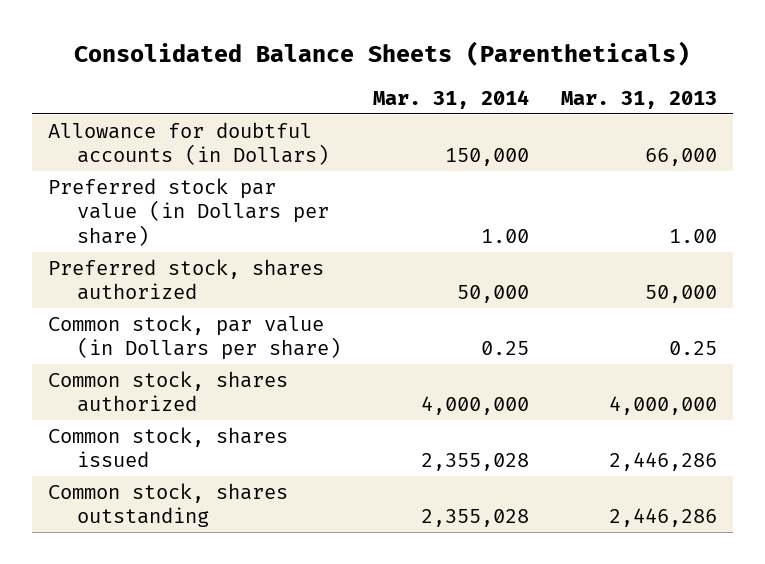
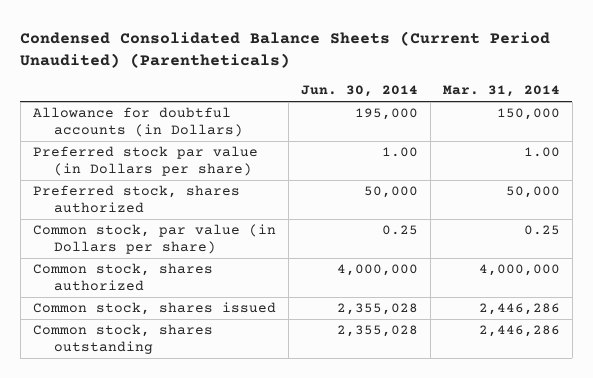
- Consolidated Balance Sheets (Parentheticals)
+ Condensed Consolidated Balance Sheets (Current Period Unaudited) (Parentheticals)
- | Mar. 31, 2014 | Mar. 31, 2013
+ | Jun. 30, 2014 | Mar. 31, 2014
- Common stock, shares issued | 2,355,028 | 2,446,286
- Common stock, shares outstanding | 2,355,028 | 2,446,286
+ Common stock, shares issued | 2,355,028 | 2,446,286
+ Common stock, shares outstanding | 2,355,028 | 2,446,286

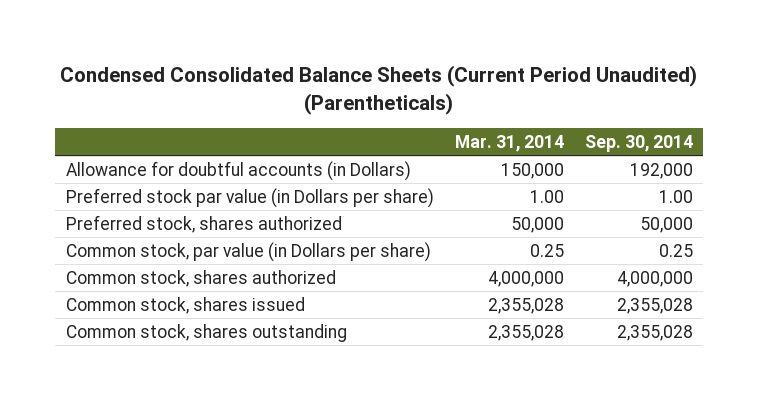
- | Jun. 30, 2014 | Mar. 31, 2014
+ | Mar. 31, 2014 | Sep. 30, 2014
- Common stock, shares issued | 2,355,028 | 2,446,286
- Common stock, shares outstanding | 2,355,028 | 2,446,286
+ Common stock, shares issued | 2,355,028 | 2,355,028
+ Common stock, shares outstanding | 2,355,028 | 2,355,028

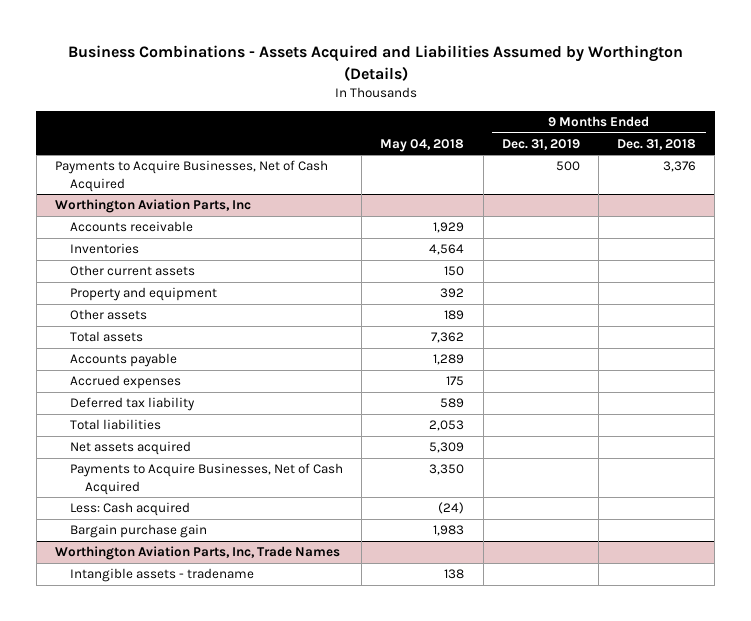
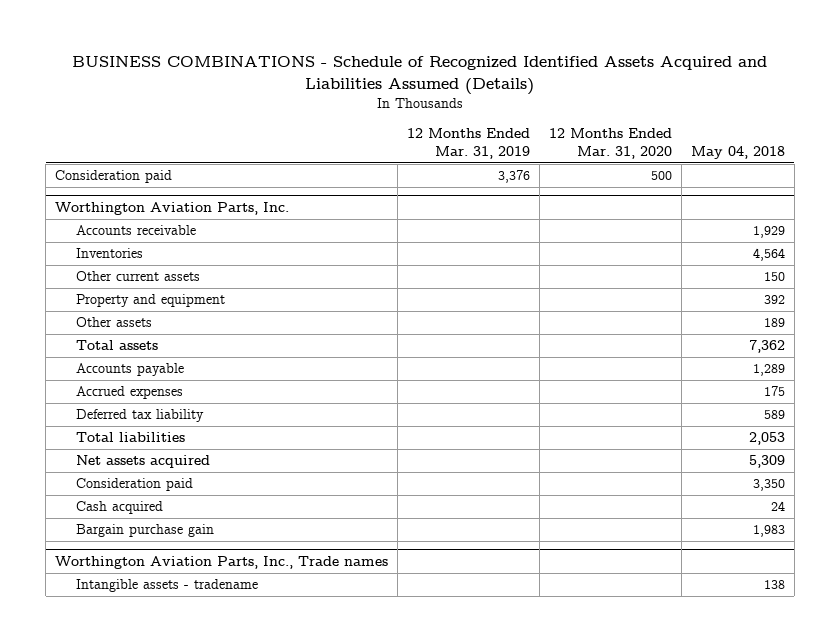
- Business Combinations - Assets Acquired and Liabilities Assumed by Worthington (Details)
+ BUSINESS COMBINATIONS - Schedule of Recognized Identified Assets Acquired and Liabilities Assumed (Details)
- | May 04, 2018 | 9 Months Ended Dec. 31, 2019 | 9 Months Ended Dec. 31, 2018
+ | 12 Months Ended Mar. 31, 2019 | 12 Months Ended Mar. 31, 2020 | May 04, 2018
- Payments to Acquire Businesses, Net of Cash Acquired | | 500 | 3,376
- Worthington Aviation Parts, Inc
+ Consideration paid | 3,376 | 500 |
+ Worthington Aviation Parts, Inc.
- Payments to Acquire Businesses, Net of Cash Acquired | 3,350 | |
- Less: Cash acquired | (24) | |
+ Consideration paid | | | 3,350
+ Cash acquired | | | 24
- Worthington Aviation Parts, Inc, Trade Names
+ Worthington Aviation Parts, Inc., Trade names

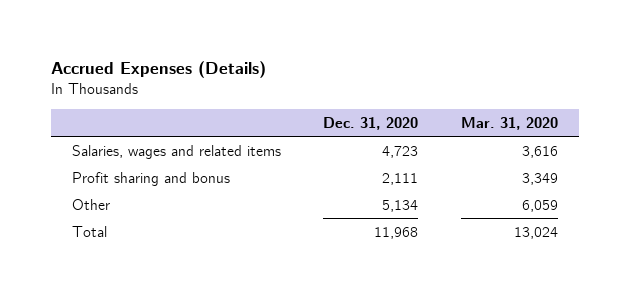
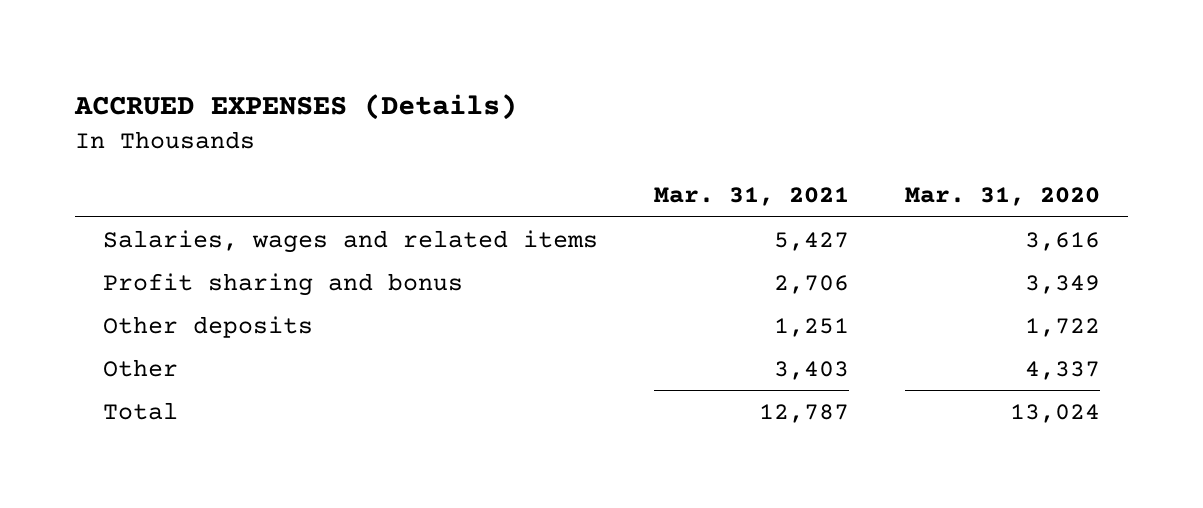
- Accrued Expenses (Details)
+ ACCRUED EXPENSES (Details)
- | Dec. 31, 2020 | Mar. 31, 2020
+ | Mar. 31, 2021 | Mar. 31, 2020
- Other | 5,134 | 6,059
+ Other deposits | 1,251 | 1,722
+ Other | 3,403 | 4,337

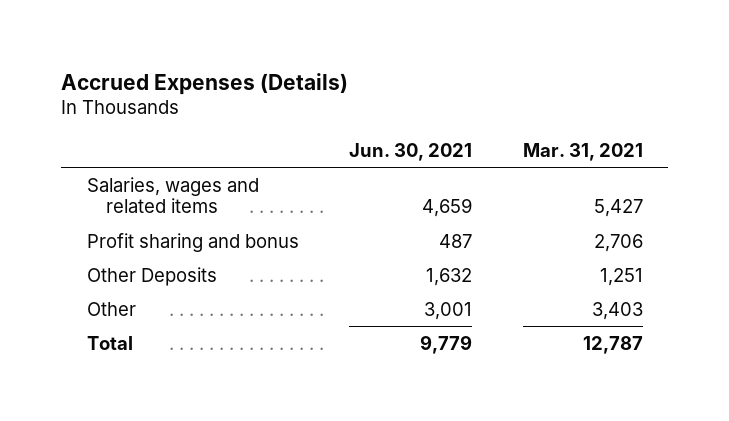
- ACCRUED EXPENSES (Details)
+ Accrued Expenses (Details)
- | Mar. 31, 2021 | Mar. 31, 2020
+ | Jun. 30, 2021 | Mar. 31, 2021
- Other deposits | 1,251 | 1,722
+ Other Deposits | 1,632 | 1,251

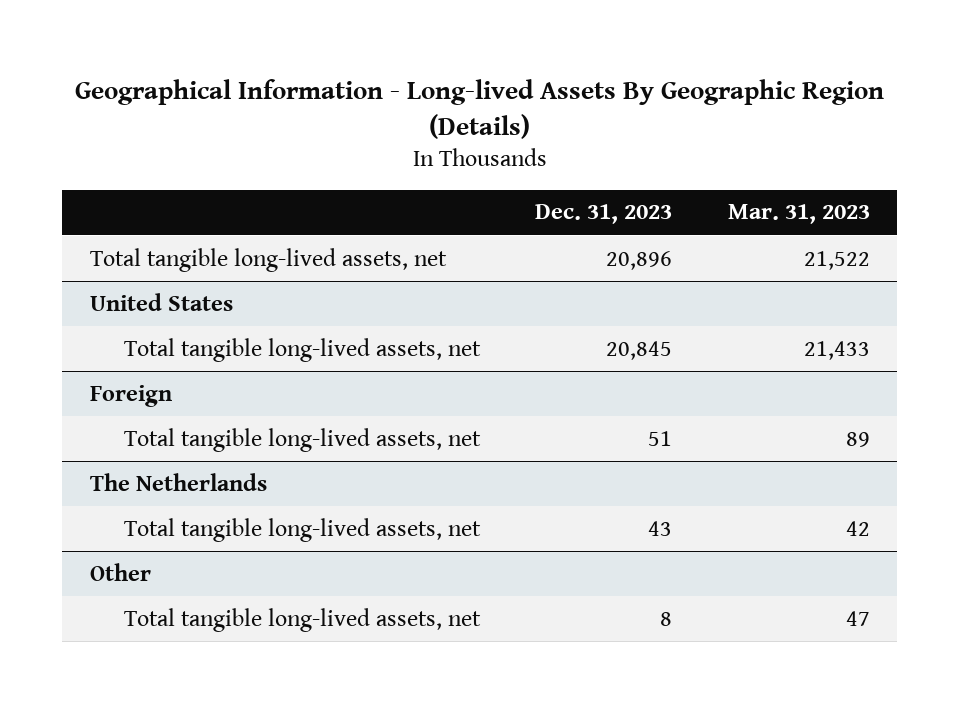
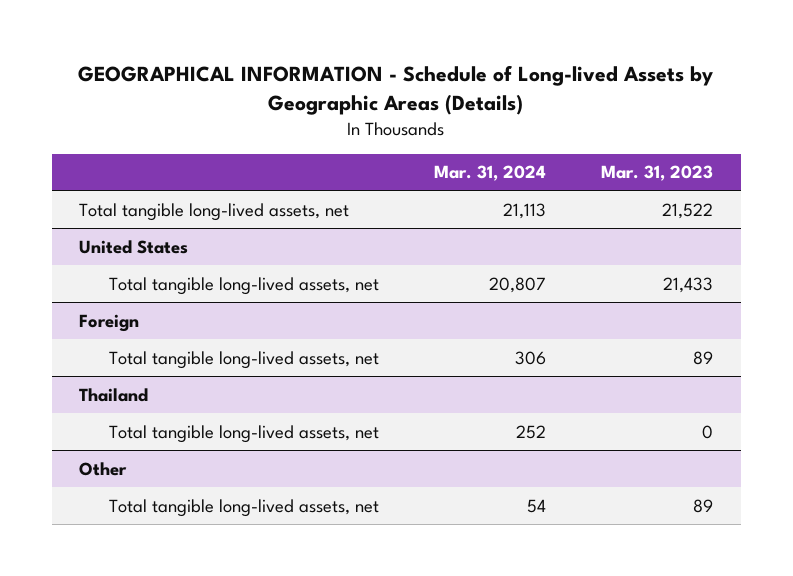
- Geographical Information - Long-lived Assets By Geographic Region (Details)
+ GEOGRAPHICAL INFORMATION - Schedule of Long-lived Assets by Geographic Areas (Details)
- | Dec. 31, 2023 | Mar. 31, 2023
+ | Mar. 31, 2024 | Mar. 31, 2023
- The Netherlands
- Total tangible long-lived assets, net | 43 | 42
+ Thailand
+ Total tangible long-lived assets, net | 252 | 0
@ Other
- Total tangible long-lived assets, net | 8 | 47
+ Total tangible long-lived assets, net | 54 | 89

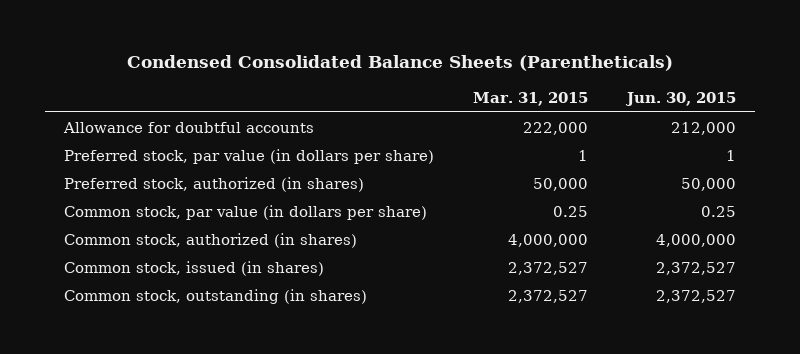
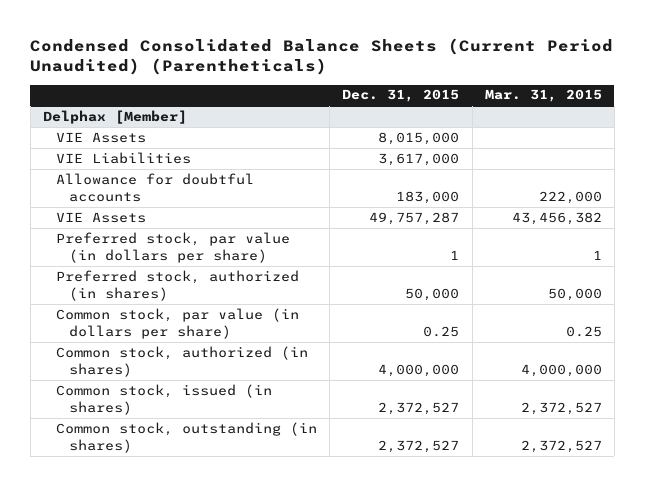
- Condensed Consolidated Balance Sheets (Parentheticals)
+ Condensed Consolidated Balance Sheets (Current Period Unaudited) (Parentheticals)
- | Mar. 31, 2015 | Jun. 30, 2015
+ | Dec. 31, 2015 | Mar. 31, 2015
+ Delphax [Member]
+ VIE Assets | 8,015,000 |
+ VIE Liabilities | 3,617,000 |
+ VIE Assets | 49,757,287 | 43,456,382

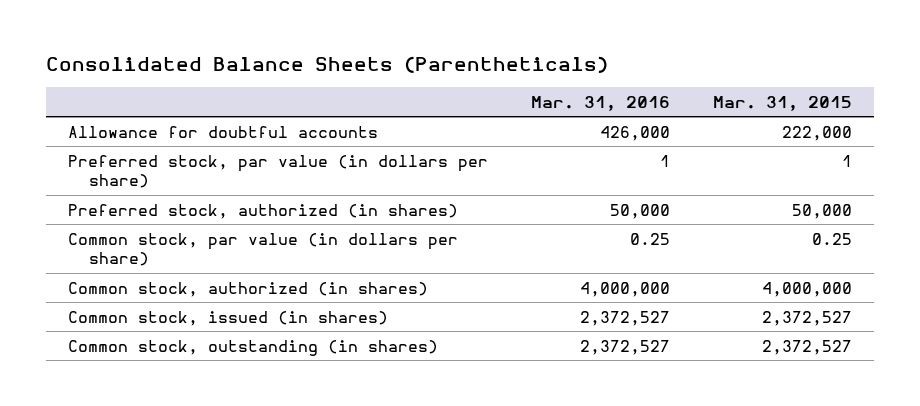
- Condensed Consolidated Balance Sheets (Current Period Unaudited) (Parentheticals)
+ Consolidated Balance Sheets (Parentheticals)
- | Dec. 31, 2015 | Mar. 31, 2015
+ | Mar. 31, 2016 | Mar. 31, 2015
- Delphax [Member]
- VIE Assets | 8,015,000 |
- VIE Liabilities | 3,617,000 |
- VIE Assets | 49,757,287 | 43,456,382

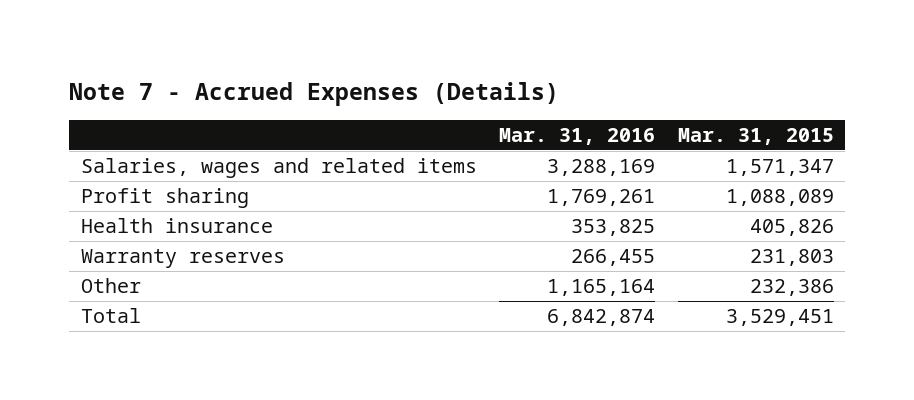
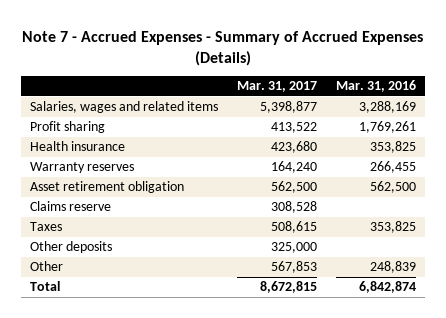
- Note 7 - Accrued Expenses (Details)
+ Note 7 - Accrued Expenses - Summary of Accrued Expenses (Details)
- | Mar. 31, 2016 | Mar. 31, 2015
+ | Mar. 31, 2017 | Mar. 31, 2016
- Other | 1,165,164 | 232,386
+ Asset retirement obligation | 562,500 | 562,500
+ Claims reserve | 308,528 |
+ Taxes | 508,615 | 353,825
+ Other deposits | 325,000 |
+ Other | 567,853 | 248,839

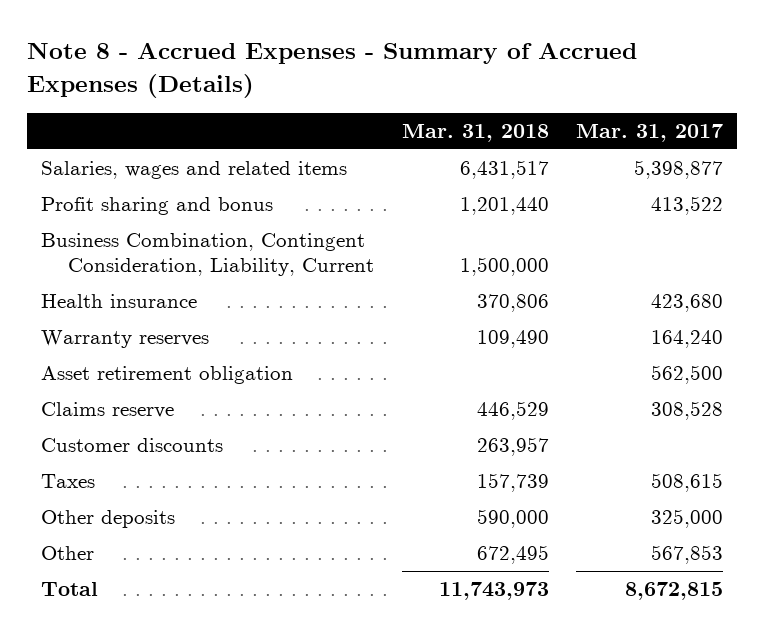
- Note 7 - Accrued Expenses - Summary of Accrued Expenses (Details)
+ Note 8 - Accrued Expenses - Summary of Accrued Expenses (Details)
- | Mar. 31, 2017 | Mar. 31, 2016
+ | Mar. 31, 2018 | Mar. 31, 2017
- Profit sharing | 413,522 | 1,769,261
+ Profit sharing and bonus | 1,201,440 | 413,522
+ Business Combination, Contingent Consideration, Liability, Current | 1,500,000 |
+ Customer discounts | 263,957 |

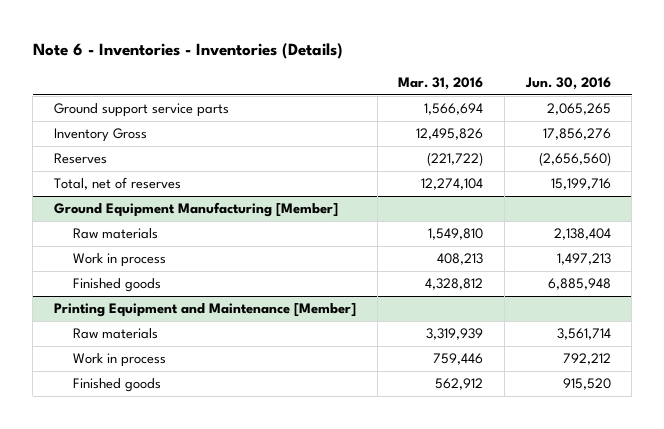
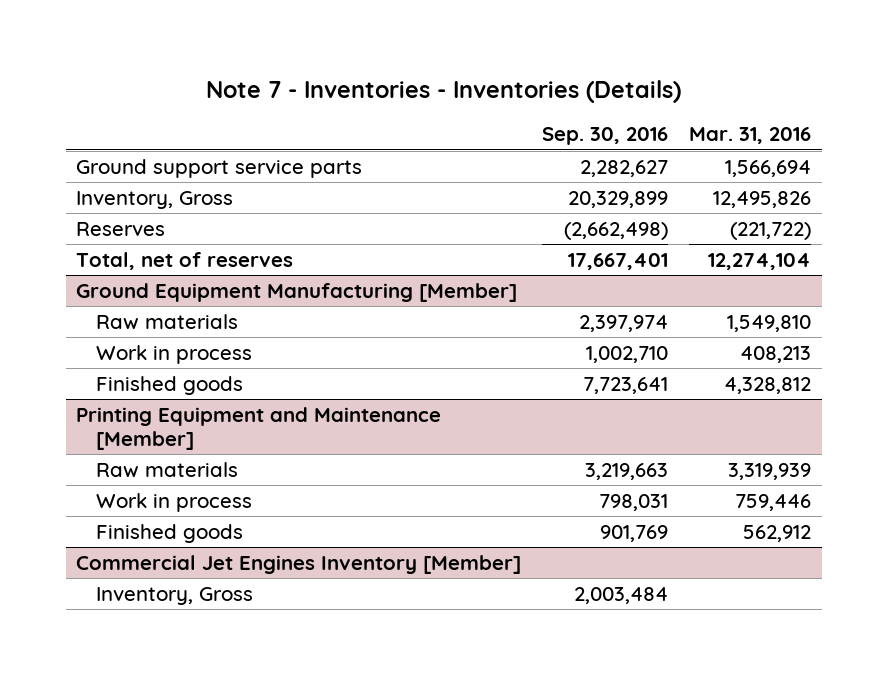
- Note 6 - Inventories - Inventories (Details)
+ Note 7 - Inventories - Inventories (Details)
- | Mar. 31, 2016 | Jun. 30, 2016
+ | Sep. 30, 2016 | Mar. 31, 2016
- Inventory Gross | 12,495,826 | 17,856,276
+ Inventory, Gross | 20,329,899 | 12,495,826
+ Commercial Jet Engines Inventory [Member]
+ Inventory, Gross | 2,003,484 |

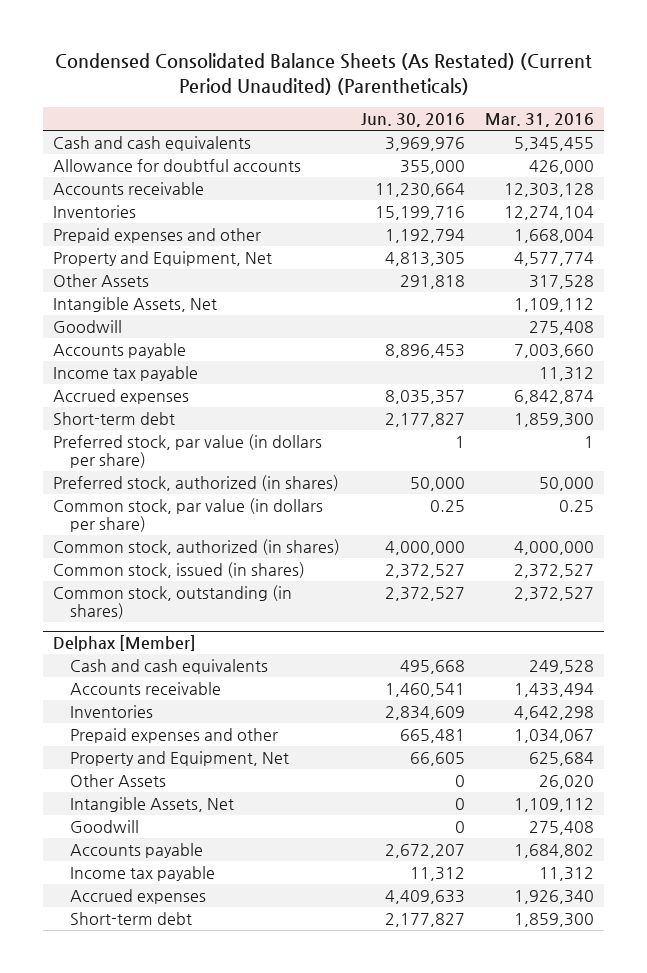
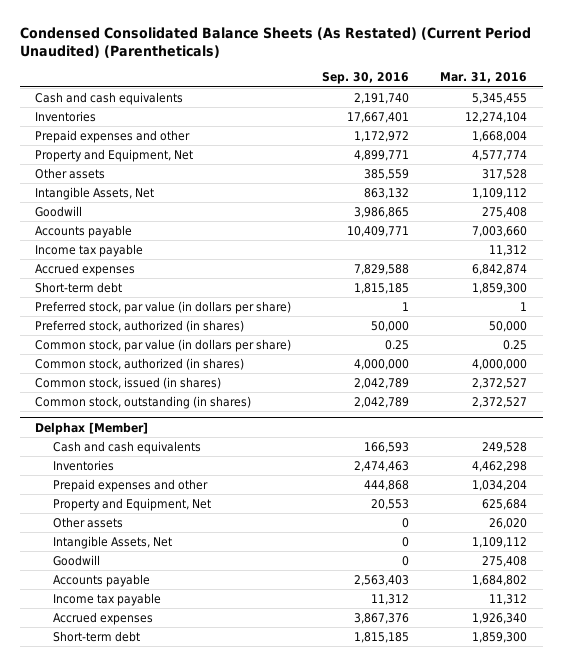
- | Jun. 30, 2016 | Mar. 31, 2016
+ | Sep. 30, 2016 | Mar. 31, 2016
- Allowance for doubtful accounts | 355,000 | 426,000
- Accounts receivable | 11,230,664 | 12,303,128
- Other Assets | 291,818 | 317,528
+ Other assets | 385,559 | 317,528
@ Delphax [Member]
- Accounts receivable | 1,460,541 | 1,433,494
- Inventories | 2,834,609 | 4,642,298
- Prepaid expenses and other | 665,481 | 1,034,067
+ Inventories | 2,474,463 | 4,462,298
+ Prepaid expenses and other | 444,868 | 1,034,204
- Other Assets | 0 | 26,020
+ Other assets | 0 | 26,020

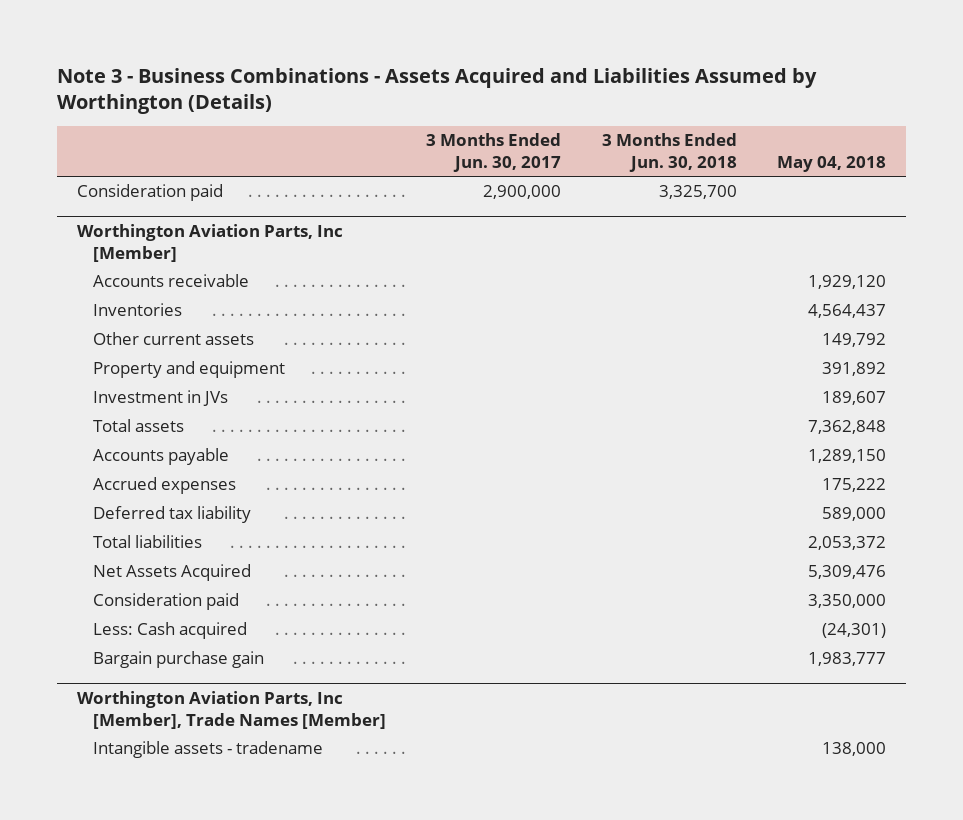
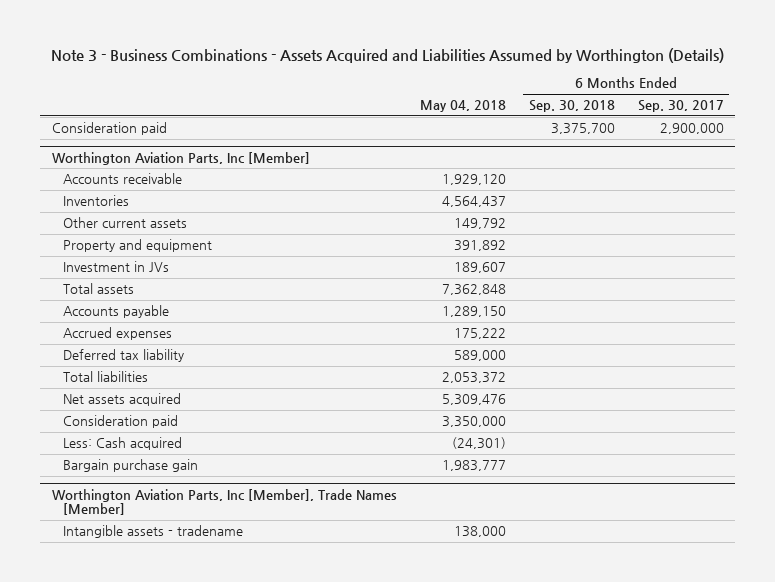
- | 3 Months Ended Jun. 30, 2017 | 3 Months Ended Jun. 30, 2018 | May 04, 2018
+ | May 04, 2018 | 6 Months Ended Sep. 30, 2018 | 6 Months Ended Sep. 30, 2017
@ Worthington Aviation Parts, Inc [Member]
- Net Assets Acquired | | | 5,309,476
+ Net assets acquired | 5,309,476 | |

